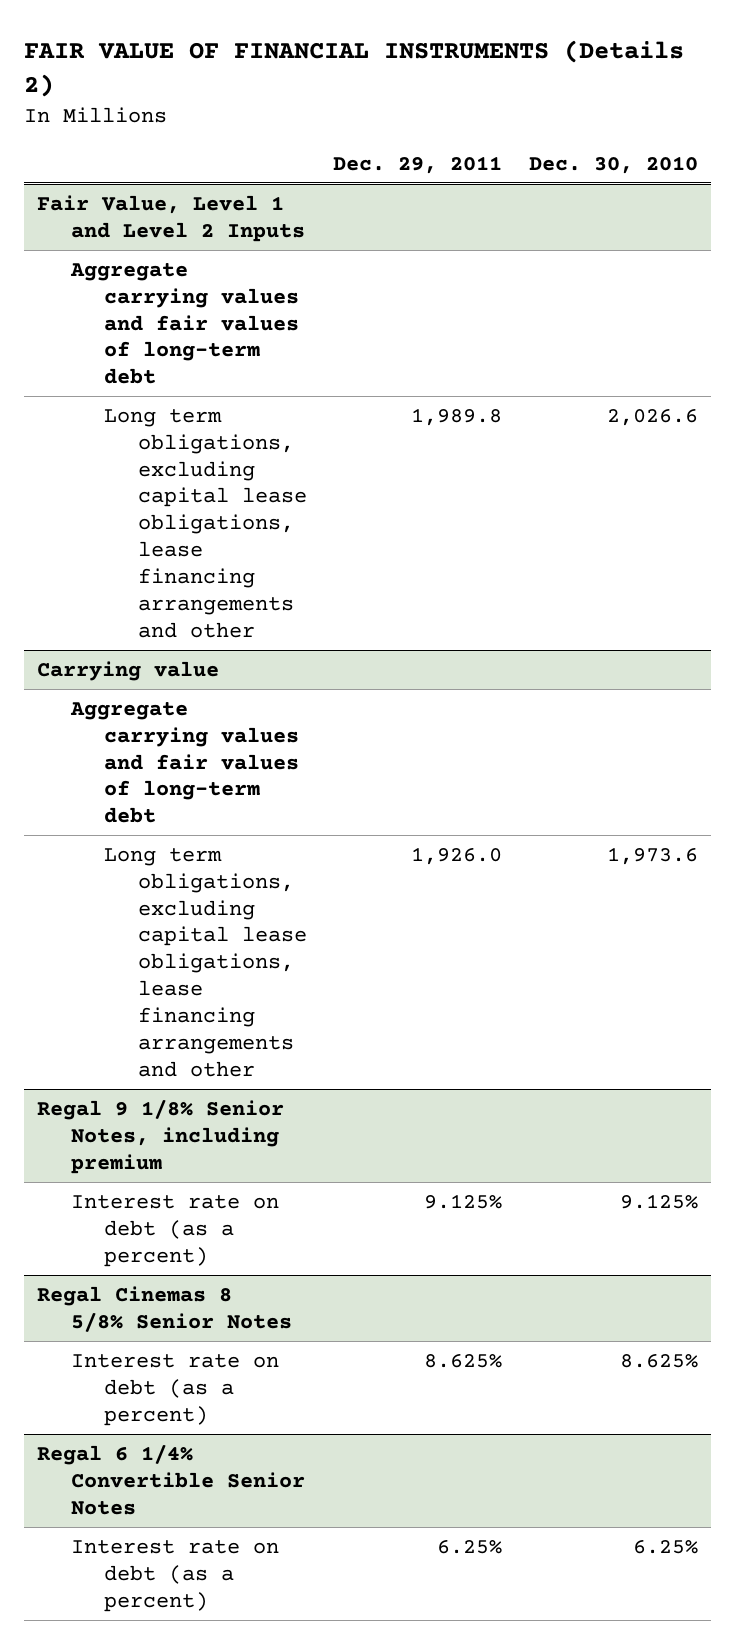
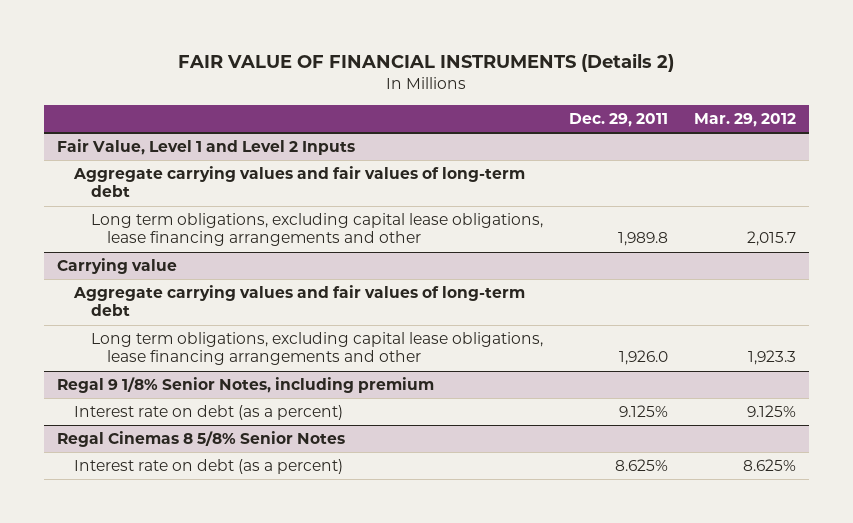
- | Dec. 29, 2011 | Dec. 30, 2010
+ | Dec. 29, 2011 | Mar. 29, 2012
- Regal 6 1/4% Convertible Senior Notes
- Interest rate on debt (as a percent) | 6.25% | 6.25%

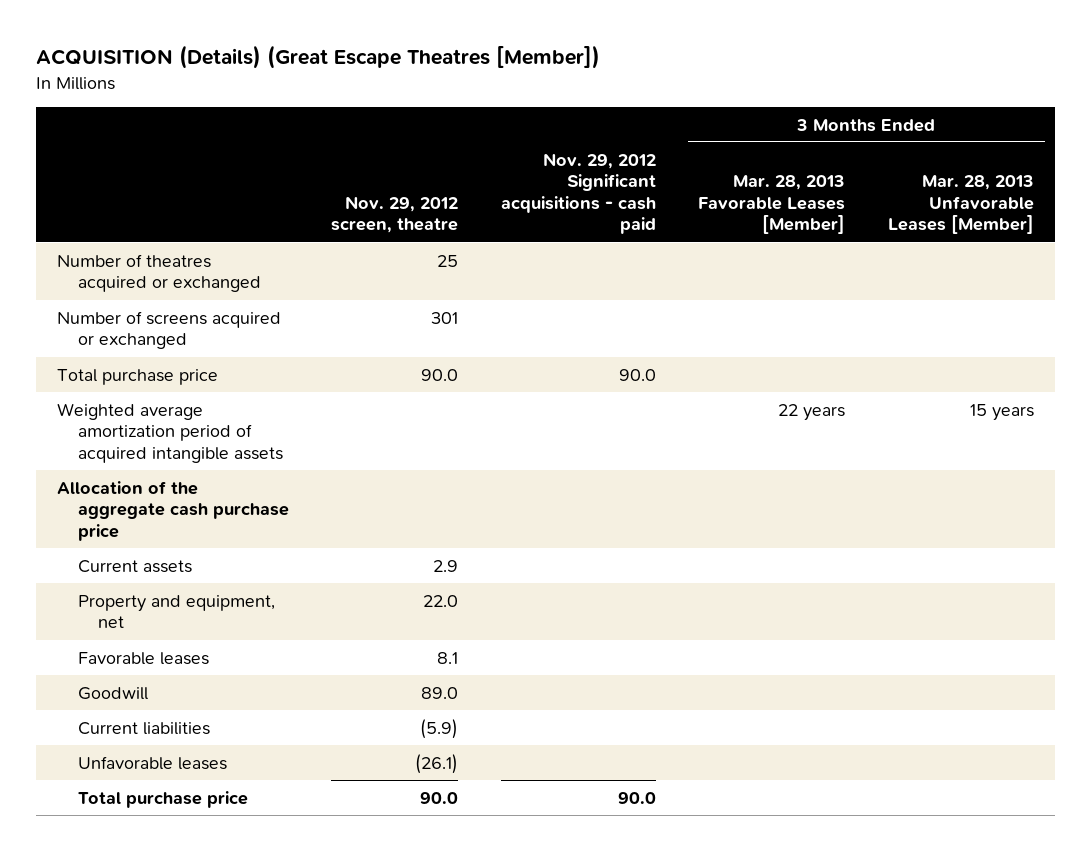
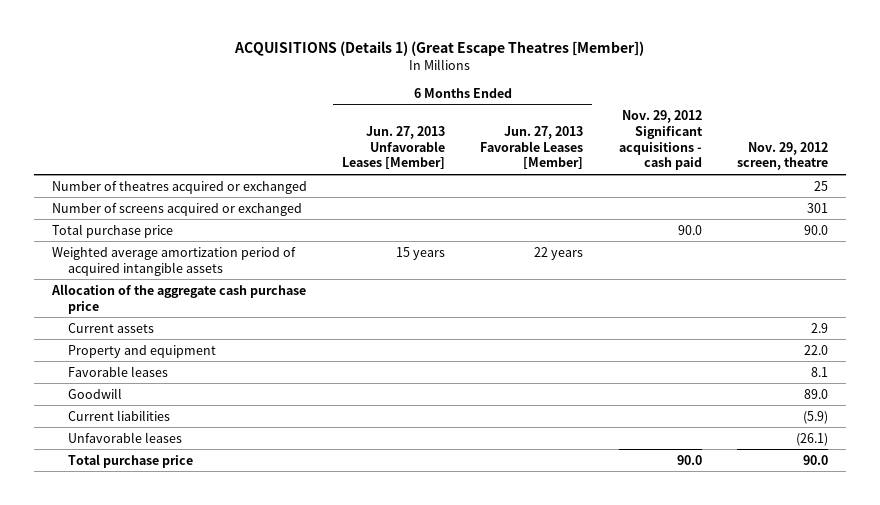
- ACQUISITION (Details) (Great Escape Theatres [Member])
+ ACQUISITIONS (Details 1) (Great Escape Theatres [Member])
- | Nov. 29, 2012 screen, theatre | Nov. 29, 2012 Significant acquisitions - cash paid | 3 Months Ended Mar. 28, 2013 Favorable Leases [Member] | 3 Months Ended Mar. 28, 2013 Unfavorable Leases [Member]
+ | 6 Months Ended Jun. 27, 2013 Unfavorable Leases [Member] | 6 Months Ended Jun. 27, 2013 Favorable Leases [Member] | Nov. 29, 2012 Significant acquisitions - cash paid | Nov. 29, 2012 screen, theatre
- Property and equipment, net | 22.0 | | |
+ Property and equipment | | | | 22.0

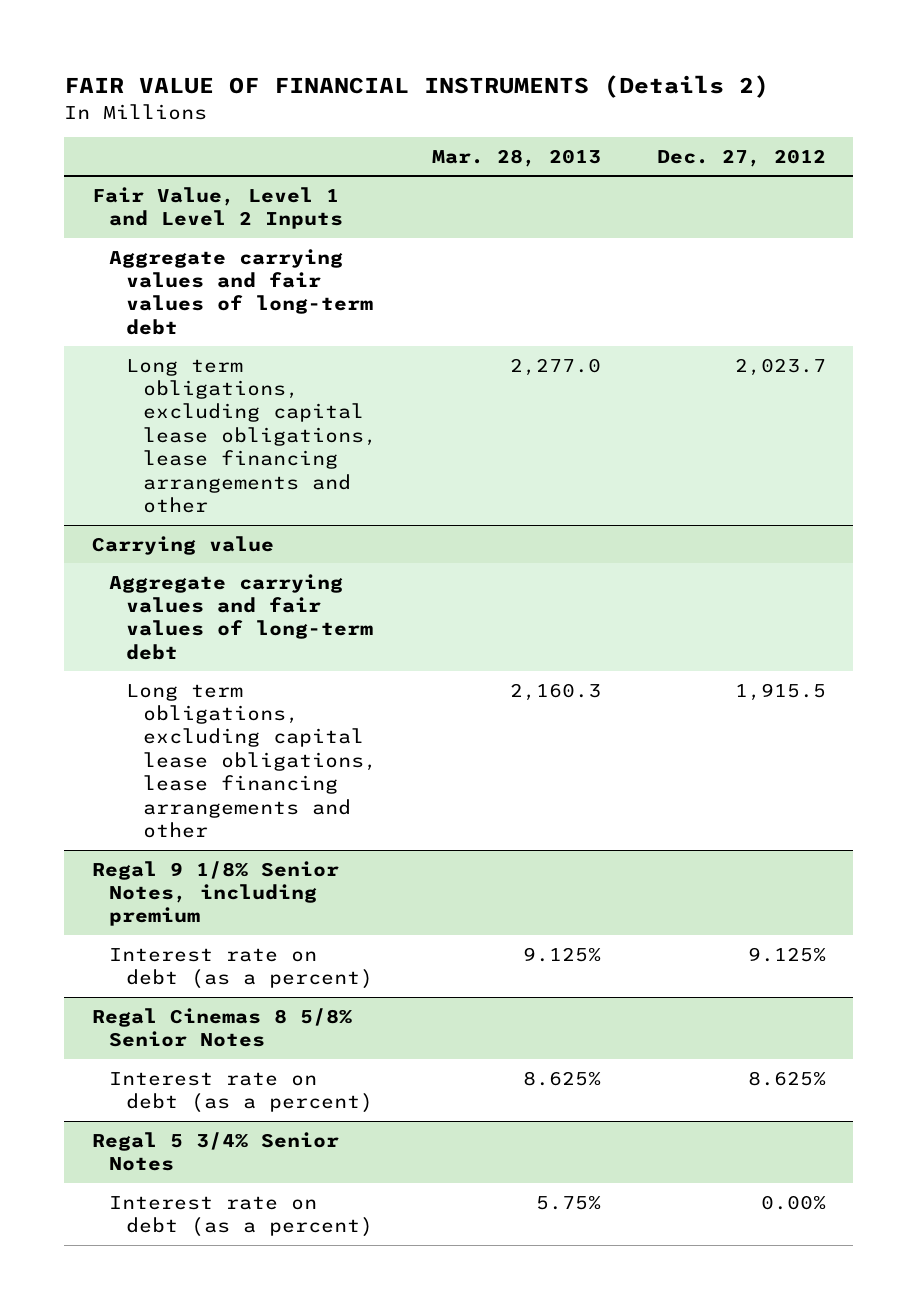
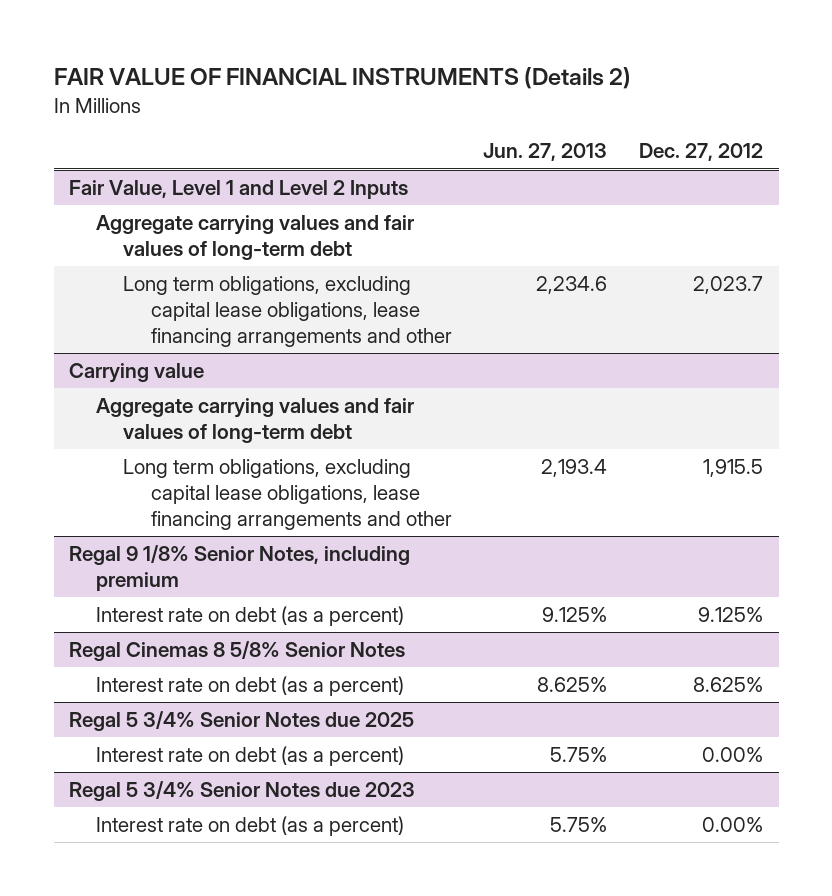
- | Mar. 28, 2013 | Dec. 27, 2012
+ | Jun. 27, 2013 | Dec. 27, 2012
- Regal 5 3/4% Senior Notes
+ Regal 5 3/4% Senior Notes due 2025
+ Regal 5 3/4% Senior Notes due 2023
+ Interest rate on debt (as a percent) | 5.75% | 0.00%

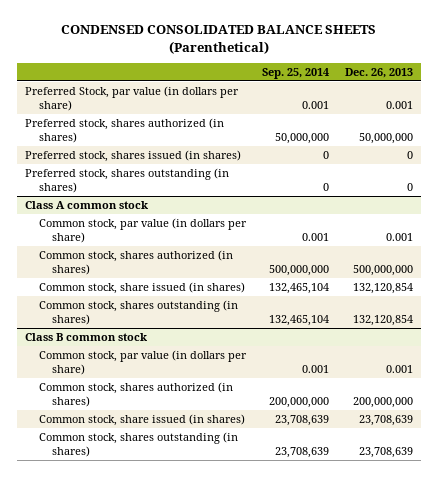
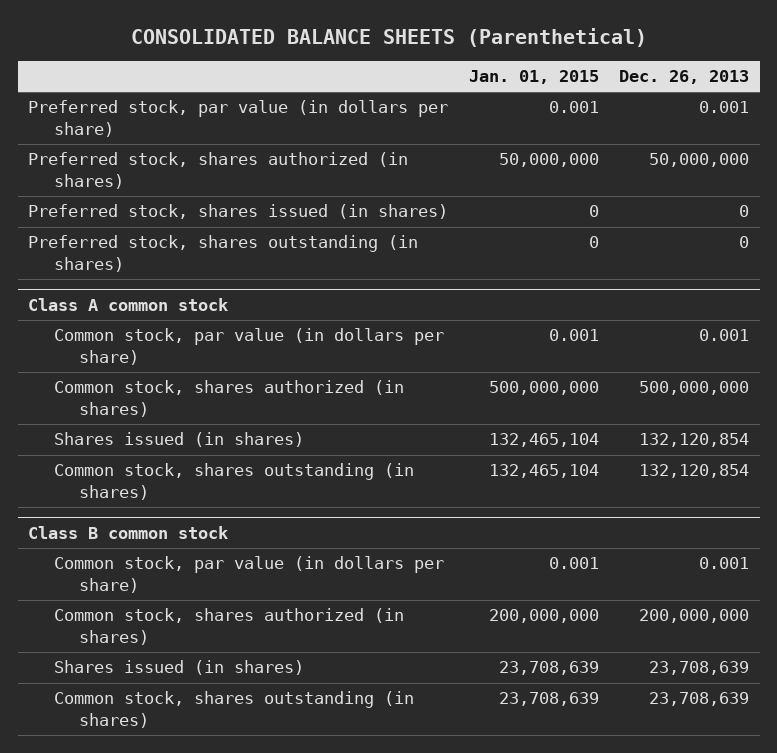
- CONDENSED CONSOLIDATED BALANCE SHEETS (Parenthetical)
+ CONSOLIDATED BALANCE SHEETS (Parenthetical)
- | Sep. 25, 2014 | Dec. 26, 2013
+ | Jan. 01, 2015 | Dec. 26, 2013
- Preferred Stock, par value (in dollars per share) | 0.001 | 0.001
+ Preferred stock, par value (in dollars per share) | 0.001 | 0.001
@ Class A common stock
- Common stock, share issued (in shares) | 132,465,104 | 132,120,854
+ Shares issued (in shares) | 132,465,104 | 132,120,854
@ Class B common stock
- Common stock, share issued (in shares) | 23,708,639 | 23,708,639
+ Shares issued (in shares) | 23,708,639 | 23,708,639

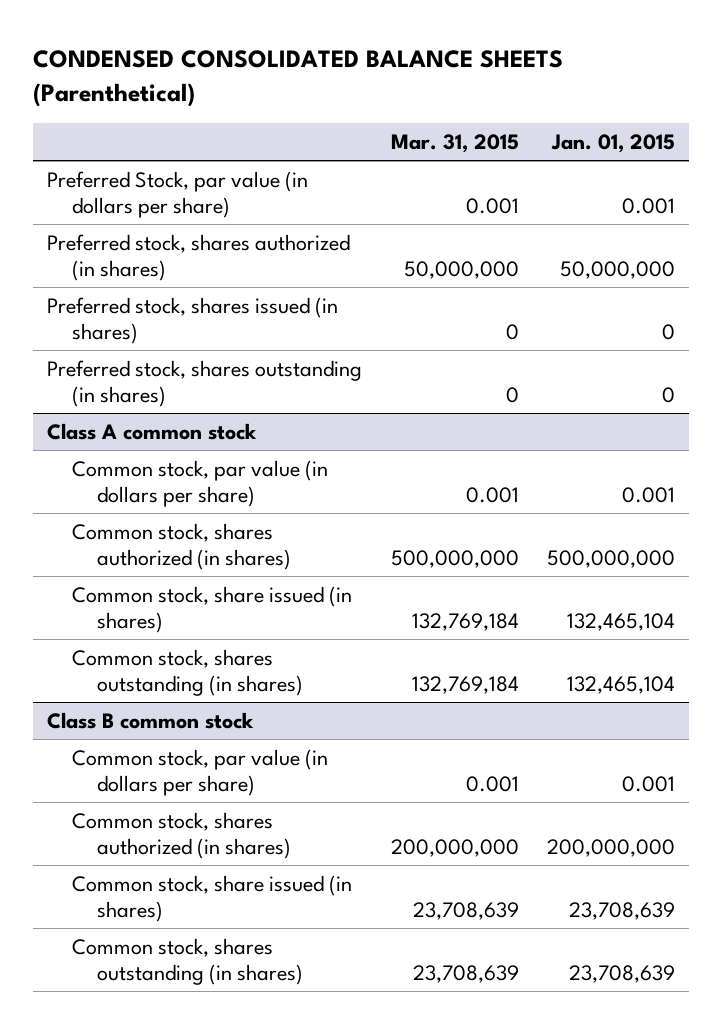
- CONSOLIDATED BALANCE SHEETS (Parenthetical)
+ CONDENSED CONSOLIDATED BALANCE SHEETS (Parenthetical)
- | Jan. 01, 2015 | Dec. 26, 2013
+ | Mar. 31, 2015 | Jan. 01, 2015
- Preferred stock, par value (in dollars per share) | 0.001 | 0.001
+ Preferred Stock, par value (in dollars per share) | 0.001 | 0.001
@ Class A common stock
- Shares issued (in shares) | 132,465,104 | 132,120,854
+ Common stock, share issued (in shares) | 132,769,184 | 132,465,104
@ Class B common stock
- Shares issued (in shares) | 23,708,639 | 23,708,639
+ Common stock, share issued (in shares) | 23,708,639 | 23,708,639

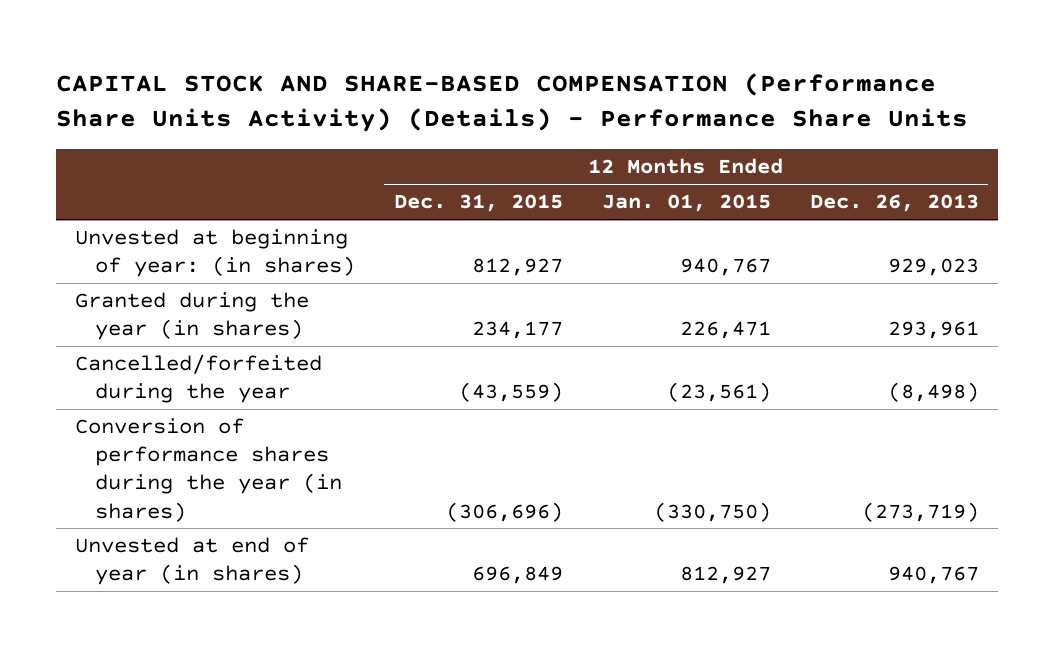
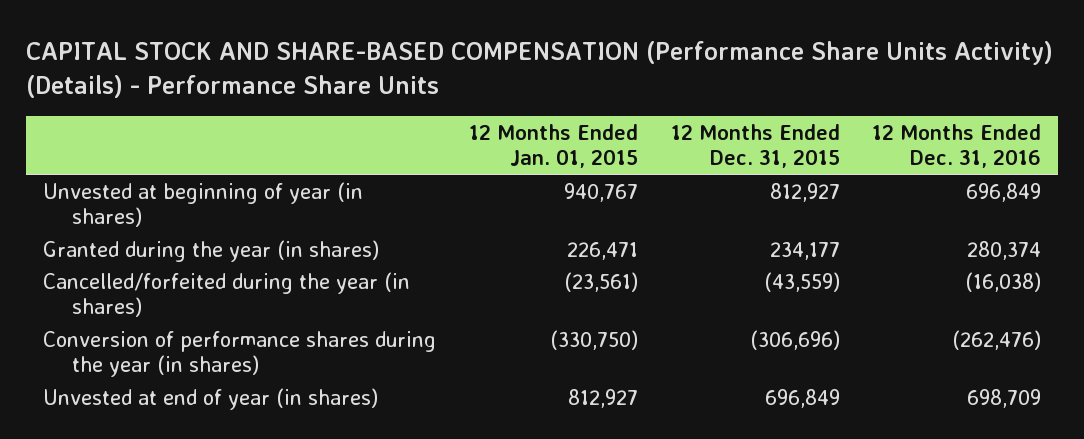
- | 12 Months Ended Dec. 31, 2015 | 12 Months Ended Jan. 01, 2015 | 12 Months Ended Dec. 26, 2013
+ | 12 Months Ended Jan. 01, 2015 | 12 Months Ended Dec. 31, 2015 | 12 Months Ended Dec. 31, 2016
- Unvested at beginning of year: (in shares) | 812,927 | 940,767 | 929,023
+ Unvested at beginning of year (in shares) | 940,767 | 812,927 | 696,849
- Cancelled/forfeited during the year | (43,559) | (23,561) | (8,498)
+ Cancelled/forfeited during the year (in shares) | (23,561) | (43,559) | (16,038)

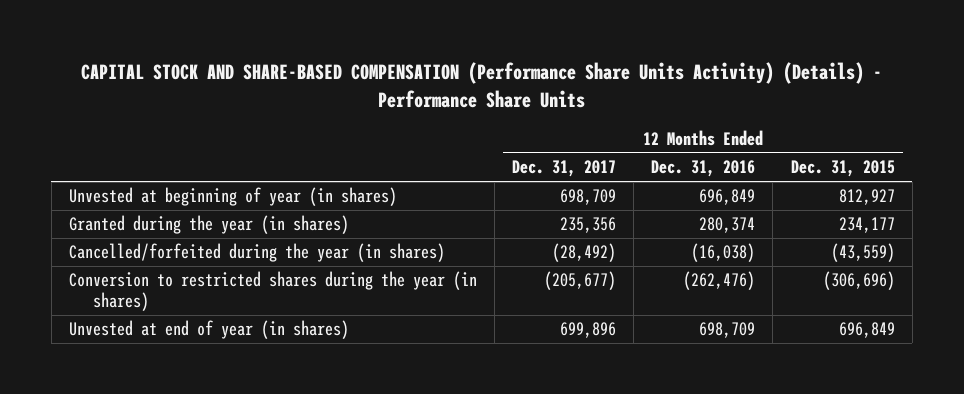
- | 12 Months Ended Jan. 01, 2015 | 12 Months Ended Dec. 31, 2015 | 12 Months Ended Dec. 31, 2016
+ | 12 Months Ended Dec. 31, 2017 | 12 Months Ended Dec. 31, 2016 | 12 Months Ended Dec. 31, 2015
- Conversion of performance shares during the year (in shares) | (330,750) | (306,696) | (262,476)
+ Conversion to restricted shares during the year (in shares) | (205,677) | (262,476) | (306,696)

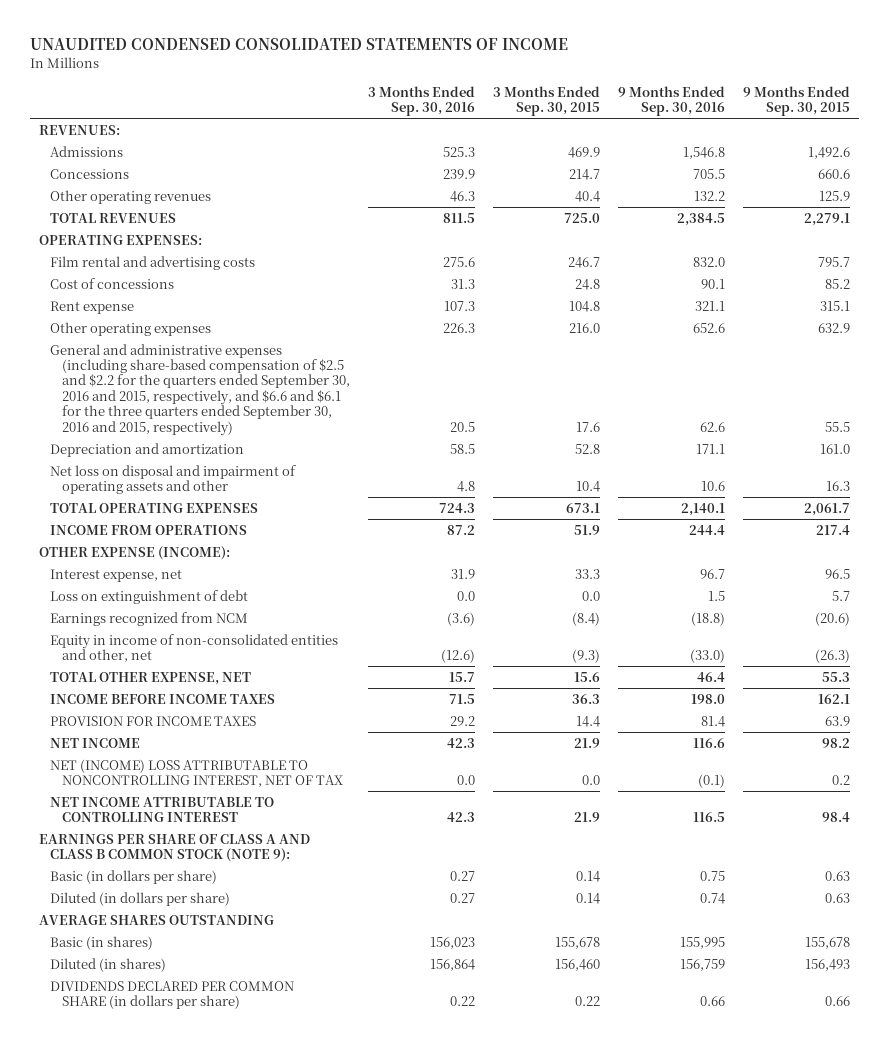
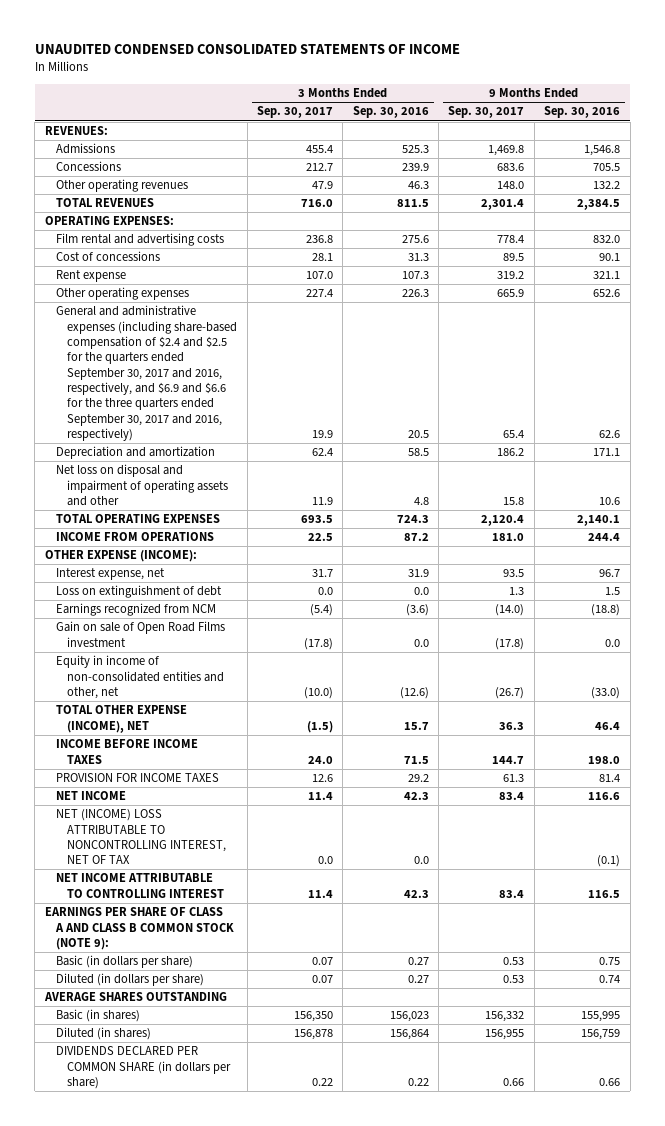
- | 3 Months Ended Sep. 30, 2016 | 3 Months Ended Sep. 30, 2015 | 9 Months Ended Sep. 30, 2016 | 9 Months Ended Sep. 30, 2015
+ | 3 Months Ended Sep. 30, 2017 | 3 Months Ended Sep. 30, 2016 | 9 Months Ended Sep. 30, 2017 | 9 Months Ended Sep. 30, 2016
- General and administrative expenses (including share-based compensation of $2.5 and $2.2 for the quarters ended September 30, 2016 and 2015, respectively, and $6.6 and $6.1 for the three quarters ended September 30, 2016 and 2015, respectively) | 20.5 | 17.6 | 62.6 | 55.5
+ General and administrative expenses (including share-based compensation of $2.4 and $2.5 for the quarters ended September 30, 2017 and 2016, respectively, and $6.9 and $6.6 for the three quarters ended September 30, 2017 and 2016, respectively) | 19.9 | 20.5 | 65.4 | 62.6
+ Gain on sale of Open Road Films investment | (17.8) | 0.0 | (17.8) | 0.0
- TOTAL OTHER EXPENSE, NET | 15.7 | 15.6 | 46.4 | 55.3
+ TOTAL OTHER EXPENSE (INCOME), NET | (1.5) | 15.7 | 36.3 | 46.4

